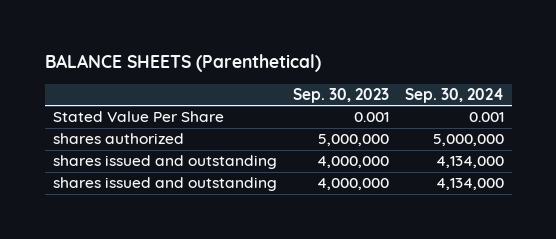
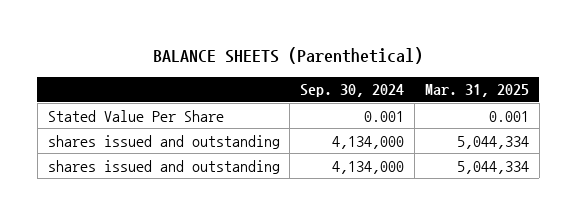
- | Sep. 30, 2023 | Sep. 30, 2024
+ | Sep. 30, 2024 | Mar. 31, 2025
- shares authorized | 5,000,000 | 5,000,000

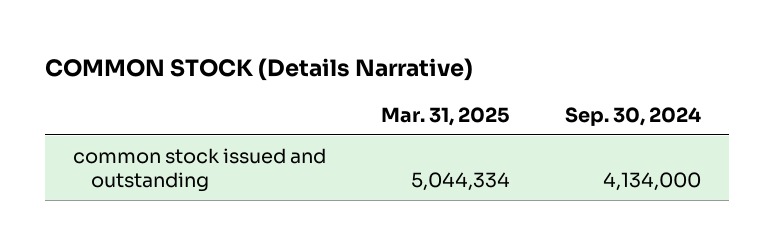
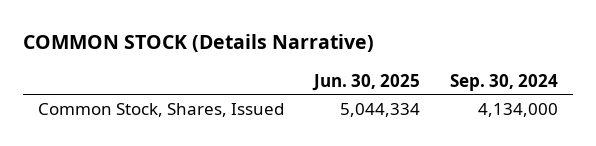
- | Mar. 31, 2025 | Sep. 30, 2024
+ | Jun. 30, 2025 | Sep. 30, 2024
- common stock issued and outstanding | 5,044,334 | 4,134,000
+ Common Stock, Shares, Issued | 5,044,334 | 4,134,000

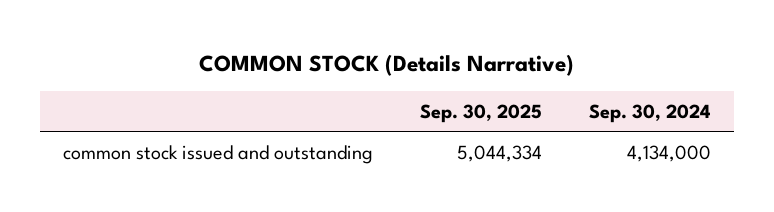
- | Jun. 30, 2025 | Sep. 30, 2024
+ | Sep. 30, 2025 | Sep. 30, 2024
- Common Stock, Shares, Issued | 5,044,334 | 4,134,000
+ common stock issued and outstanding | 5,044,334 | 4,134,000

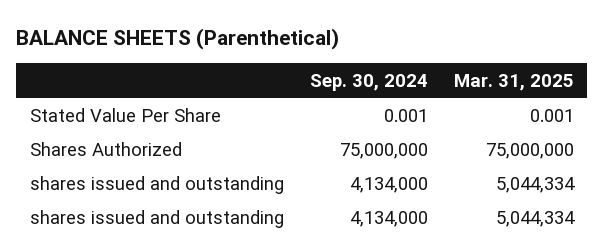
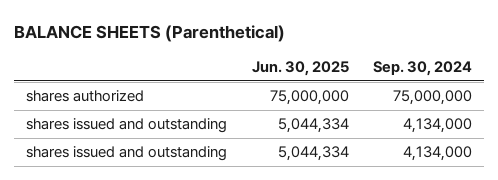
- | Sep. 30, 2024 | Mar. 31, 2025
+ | Jun. 30, 2025 | Sep. 30, 2024
- Stated Value Per Share | 0.001 | 0.001
- Shares Authorized | 75,000,000 | 75,000,000
+ shares authorized | 75,000,000 | 75,000,000

